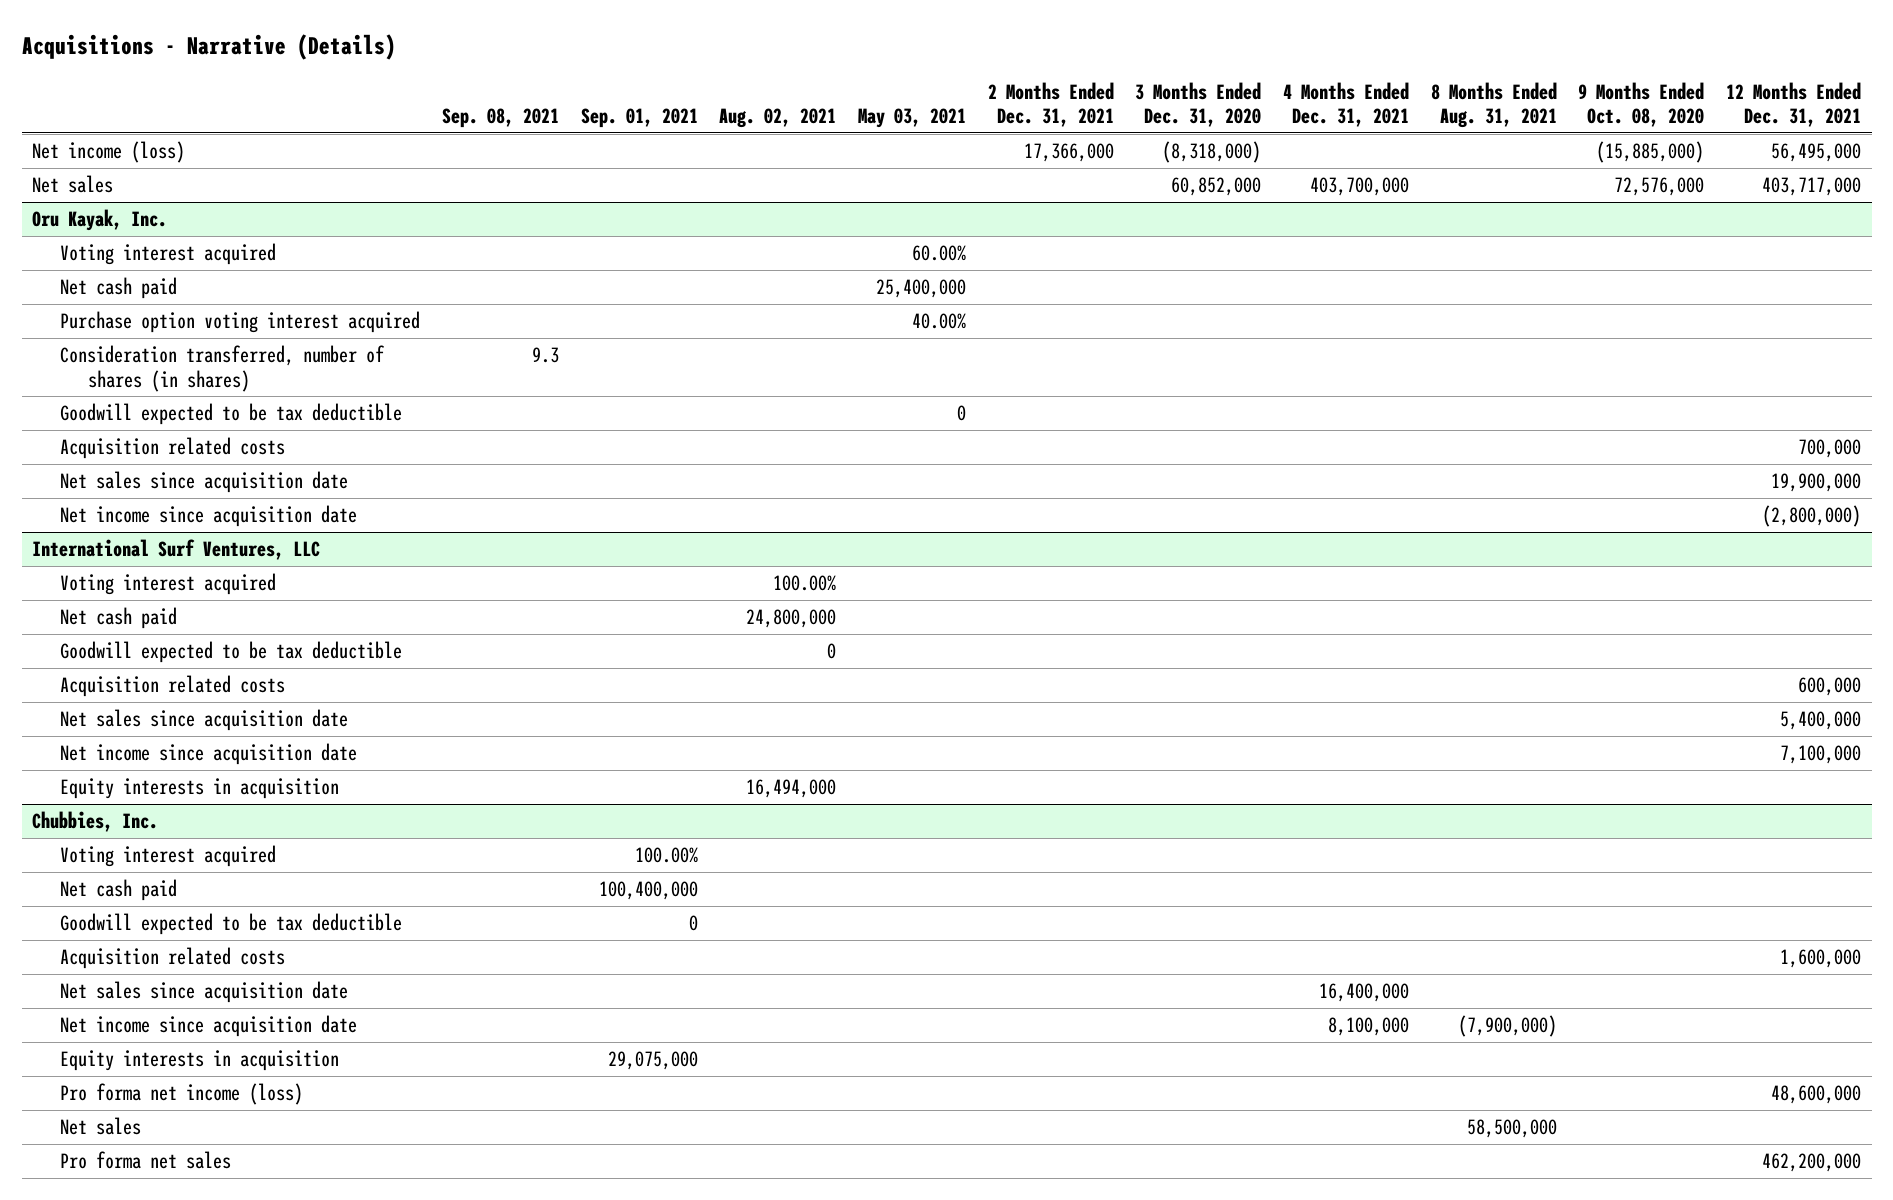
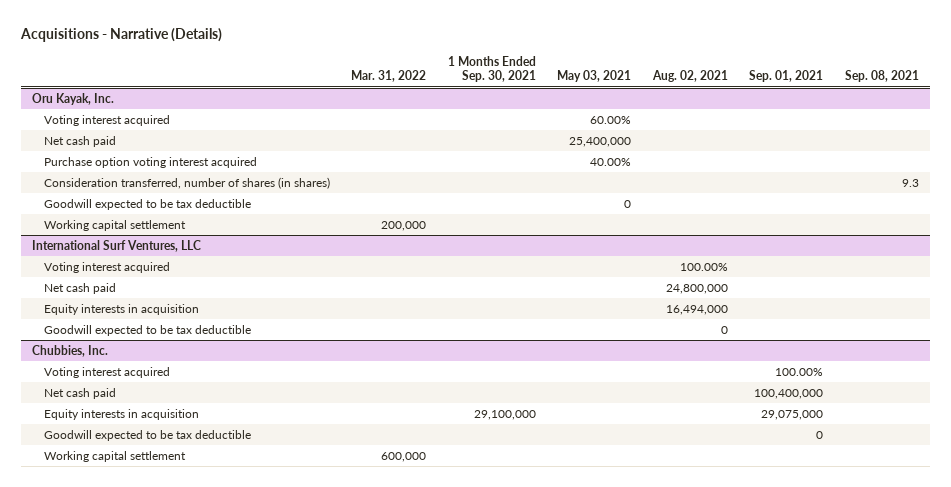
- | Sep. 08, 2021 | Sep. 01, 2021 | Aug. 02, 2021 | May 03, 2021 | 2 Months Ended Dec. 31, 2021 | 3 Months Ended Dec. 31, 2020 | 4 Months Ended Dec. 31, 2021 | 8 Months Ended Aug. 31, 2021 | 9 Months Ended Oct. 08, 2020 | 12 Months Ended Dec. 31, 2021
+ | Mar. 31, 2022 | 1 Months Ended Sep. 30, 2021 | May 03, 2021 | Aug. 02, 2021 | Sep. 01, 2021 | Sep. 08, 2021
- Net income (loss) | | | | | 17,366,000 | (8,318,000) | | | (15,885,000) | 56,495,000
- Net sales | | | | | | 60,852,000 | 403,700,000 | | 72,576,000 | 403,717,000
@ Oru Kayak, Inc.
- Acquisition related costs | | | | | | | | | | 700,000
- Net sales since acquisition date | | | | | | | | | | 19,900,000
- Net income since acquisition date | | | | | | | | | | (2,800,000)
+ Working capital settlement | 200,000 | | | | |
@ International Surf Ventures, LLC
- Acquisition related costs | | | | | | | | | | 600,000
- Net sales since acquisition date | | | | | | | | | | 5,400,000
- Net income since acquisition date | | | | | | | | | | 7,100,000
moved down: Goodwill expected to be tax deductible | | | | 0 | |
@ Chubbies, Inc.
- Acquisition related costs | | | | | | | | | | 1,600,000
- Net sales since acquisition date | | | | | | | 16,400,000 | | |
- Net income since acquisition date | | | | | | | 8,100,000 | (7,900,000) | |
- Pro forma net income (loss) | | | | | | | | | | 48,600,000
- Net sales | | | | | | | | 58,500,000 | |
- Pro forma net sales | | | | | | | | | | 462,200,000
moved down: Goodwill expected to be tax deductible | | | | | 0 |
+ Working capital settlement | 600,000 | | | | |

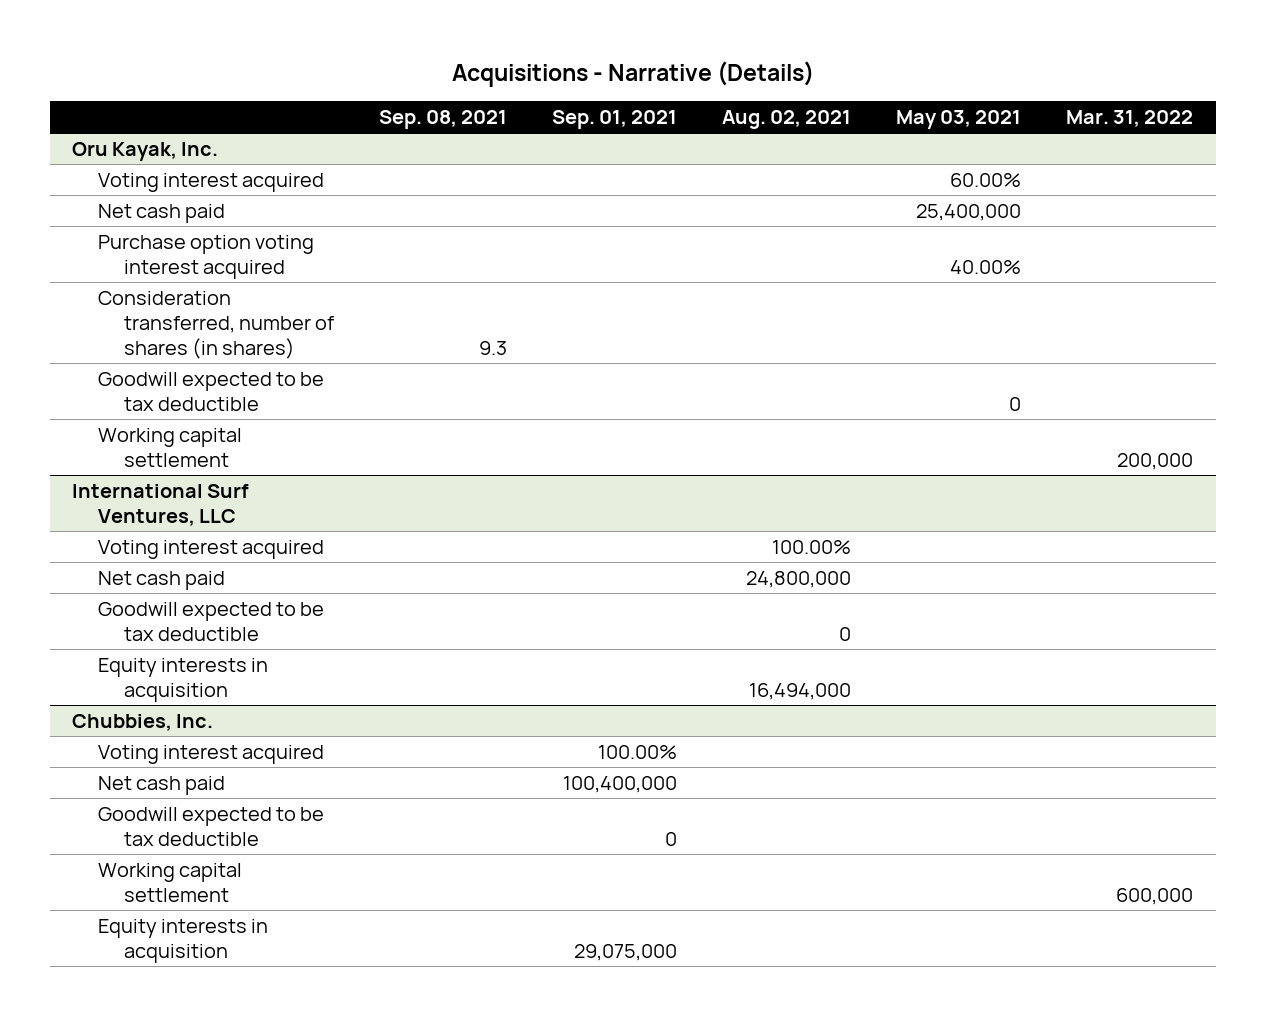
- | Mar. 31, 2022 | 1 Months Ended Sep. 30, 2021 | May 03, 2021 | Aug. 02, 2021 | Sep. 01, 2021 | Sep. 08, 2021
+ | Sep. 08, 2021 | Sep. 01, 2021 | Aug. 02, 2021 | May 03, 2021 | Mar. 31, 2022
@ International Surf Ventures, LLC
moved down: Equity interests in acquisition | | | 16,494,000 | |
@ Chubbies, Inc.
moved down: Equity interests in acquisition | | 29,075,000 | | |

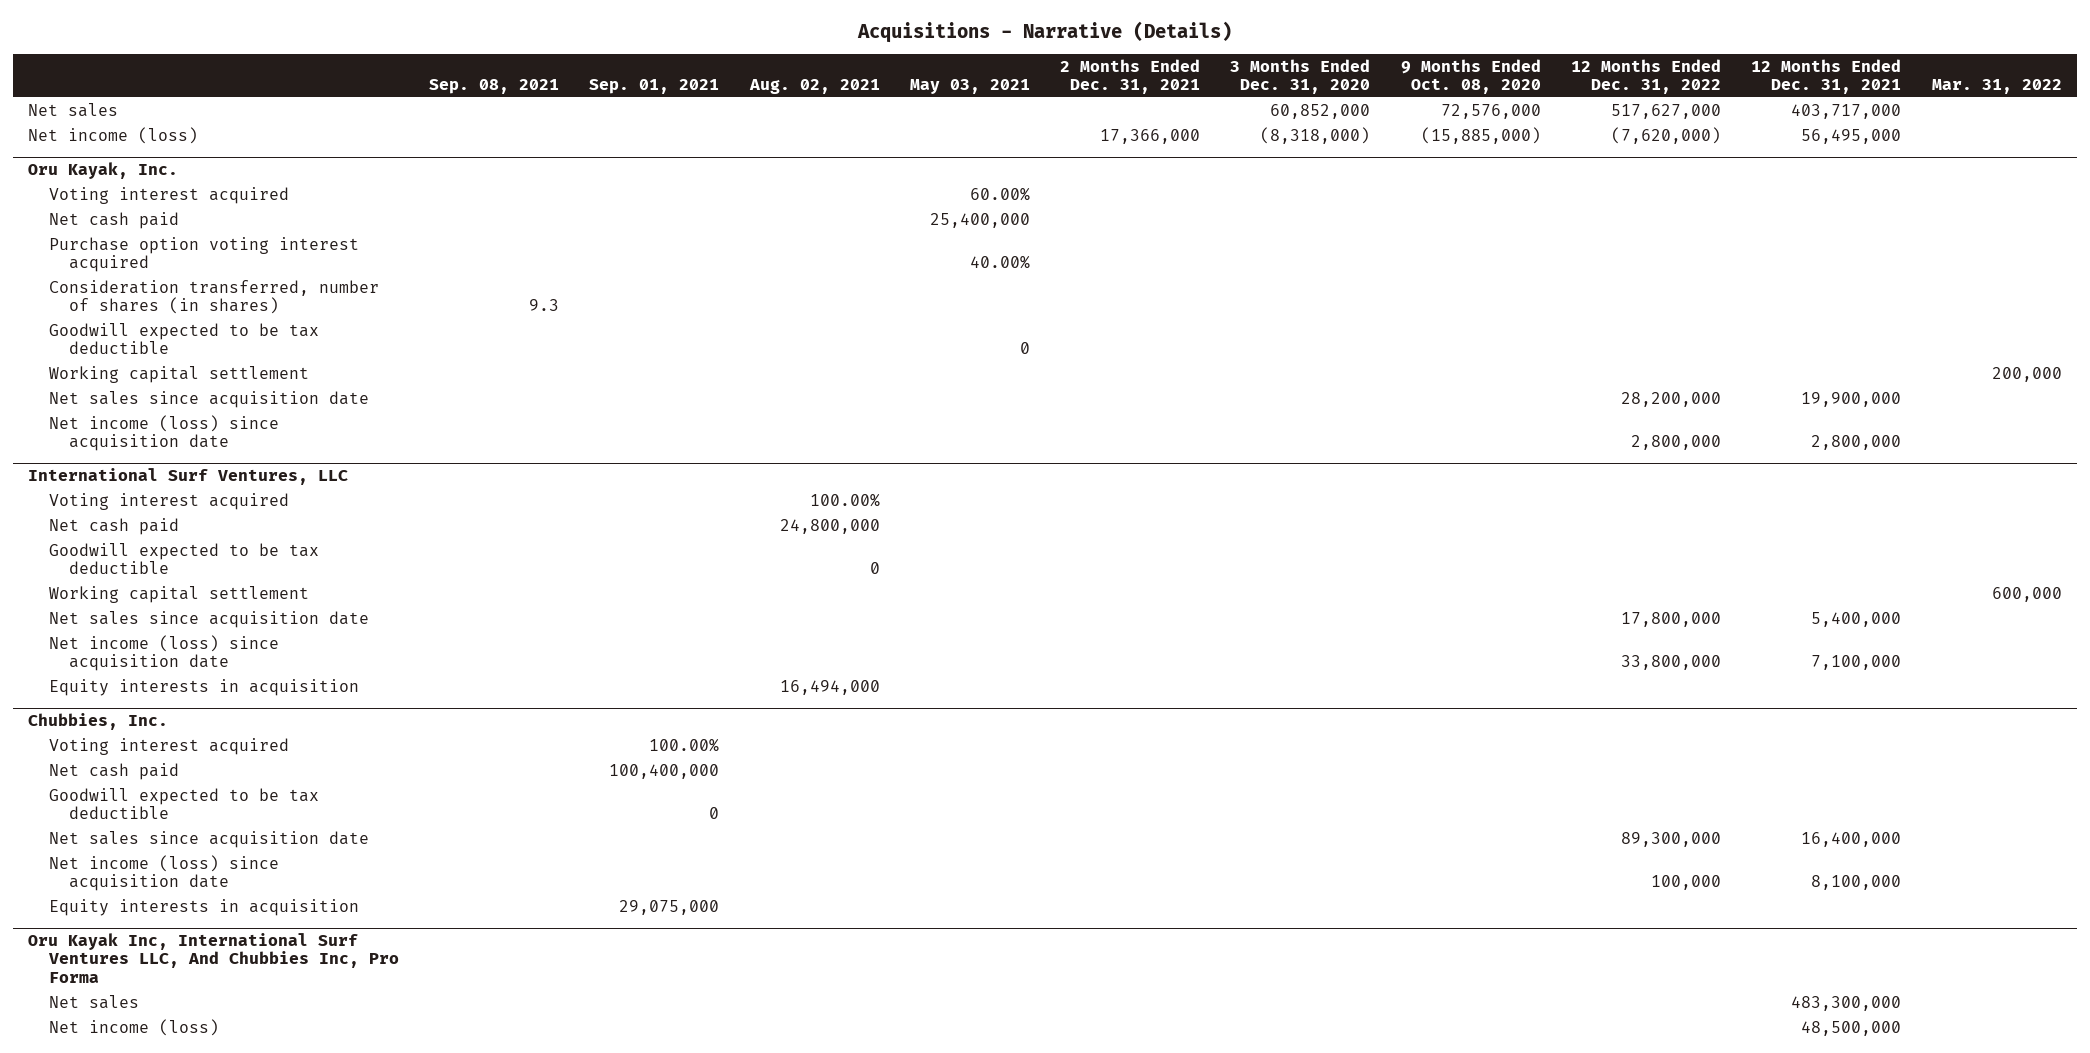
- | Sep. 08, 2021 | Sep. 01, 2021 | Aug. 02, 2021 | May 03, 2021 | Mar. 31, 2022
+ | Sep. 08, 2021 | Sep. 01, 2021 | Aug. 02, 2021 | May 03, 2021 | 2 Months Ended Dec. 31, 2021 | 3 Months Ended Dec. 31, 2020 | 9 Months Ended Oct. 08, 2020 | 12 Months Ended Dec. 31, 2022 | 12 Months Ended Dec. 31, 2021 | Mar. 31, 2022
+ Net sales | | | | | | 60,852,000 | 72,576,000 | 517,627,000 | 403,717,000 |
+ Net income (loss) | | | | | 17,366,000 | (8,318,000) | (15,885,000) | (7,620,000) | 56,495,000 |
@ Oru Kayak, Inc.
+ Net sales since acquisition date | | | | | | | | 28,200,000 | 19,900,000 |
+ Net income (loss) since acquisition date | | | | | | | | 2,800,000 | 2,800,000 |
@ International Surf Ventures, LLC
+ Working capital settlement | | | | | | | | | | 600,000
+ Net sales since acquisition date | | | | | | | | 17,800,000 | 5,400,000 |
+ Net income (loss) since acquisition date | | | | | | | | 33,800,000 | 7,100,000 |
@ Chubbies, Inc.
- Working capital settlement | | | | | 600,000
+ Net sales since acquisition date | | | | | | | | 89,300,000 | 16,400,000 |
+ Net income (loss) since acquisition date | | | | | | | | 100,000 | 8,100,000 |
+ Oru Kayak Inc, International Surf Ventures LLC, And Chubbies Inc, Pro Forma
+ Net sales | | | | | | | | | 483,300,000 |
+ Net income (loss) | | | | | | | | | 48,500,000 |

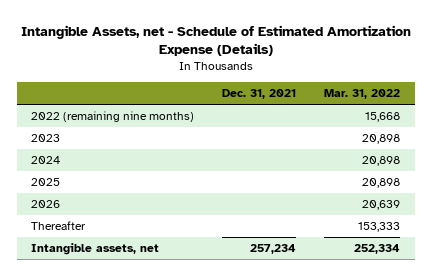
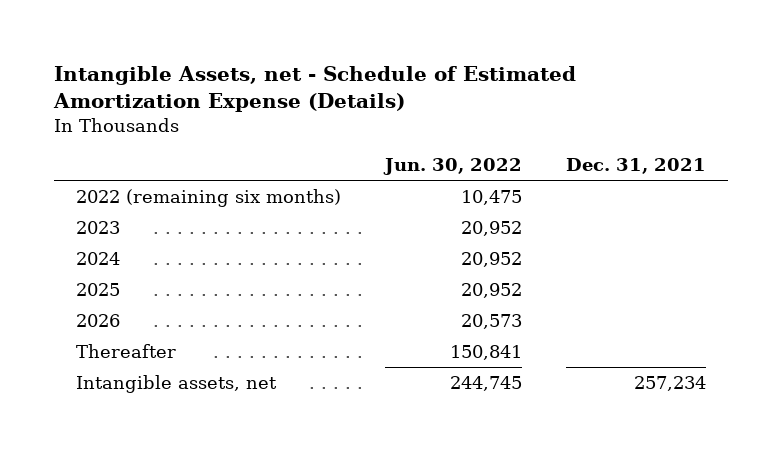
- | Dec. 31, 2021 | Mar. 31, 2022
+ | Jun. 30, 2022 | Dec. 31, 2021
- 2022 (remaining nine months) | | 15,668
+ 2022 (remaining six months) | 10,475 |

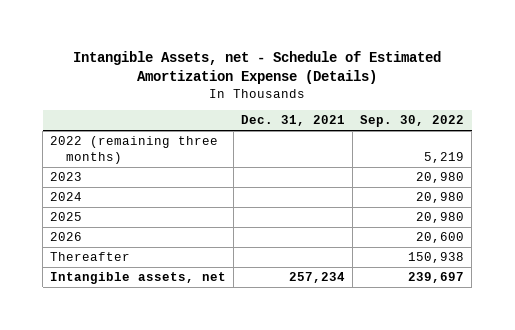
- | Jun. 30, 2022 | Dec. 31, 2021
+ | Dec. 31, 2021 | Sep. 30, 2022
- 2022 (remaining six months) | 10,475 |
+ 2022 (remaining three months) | | 5,219

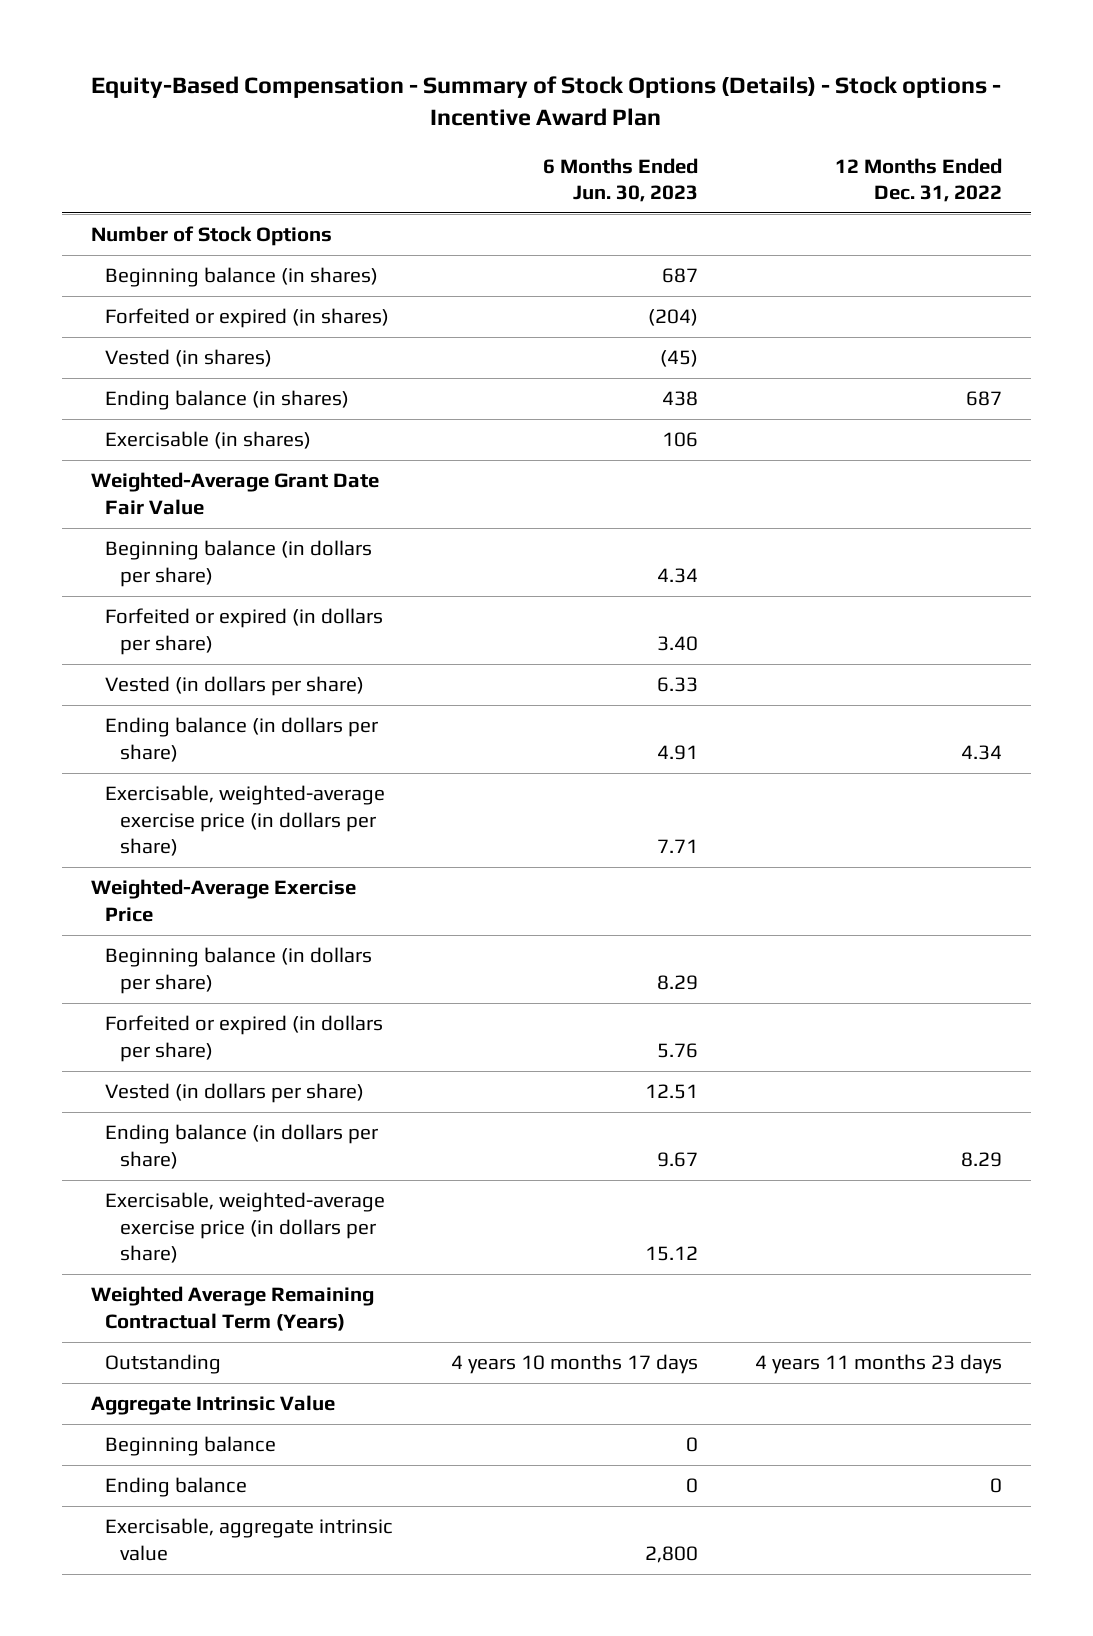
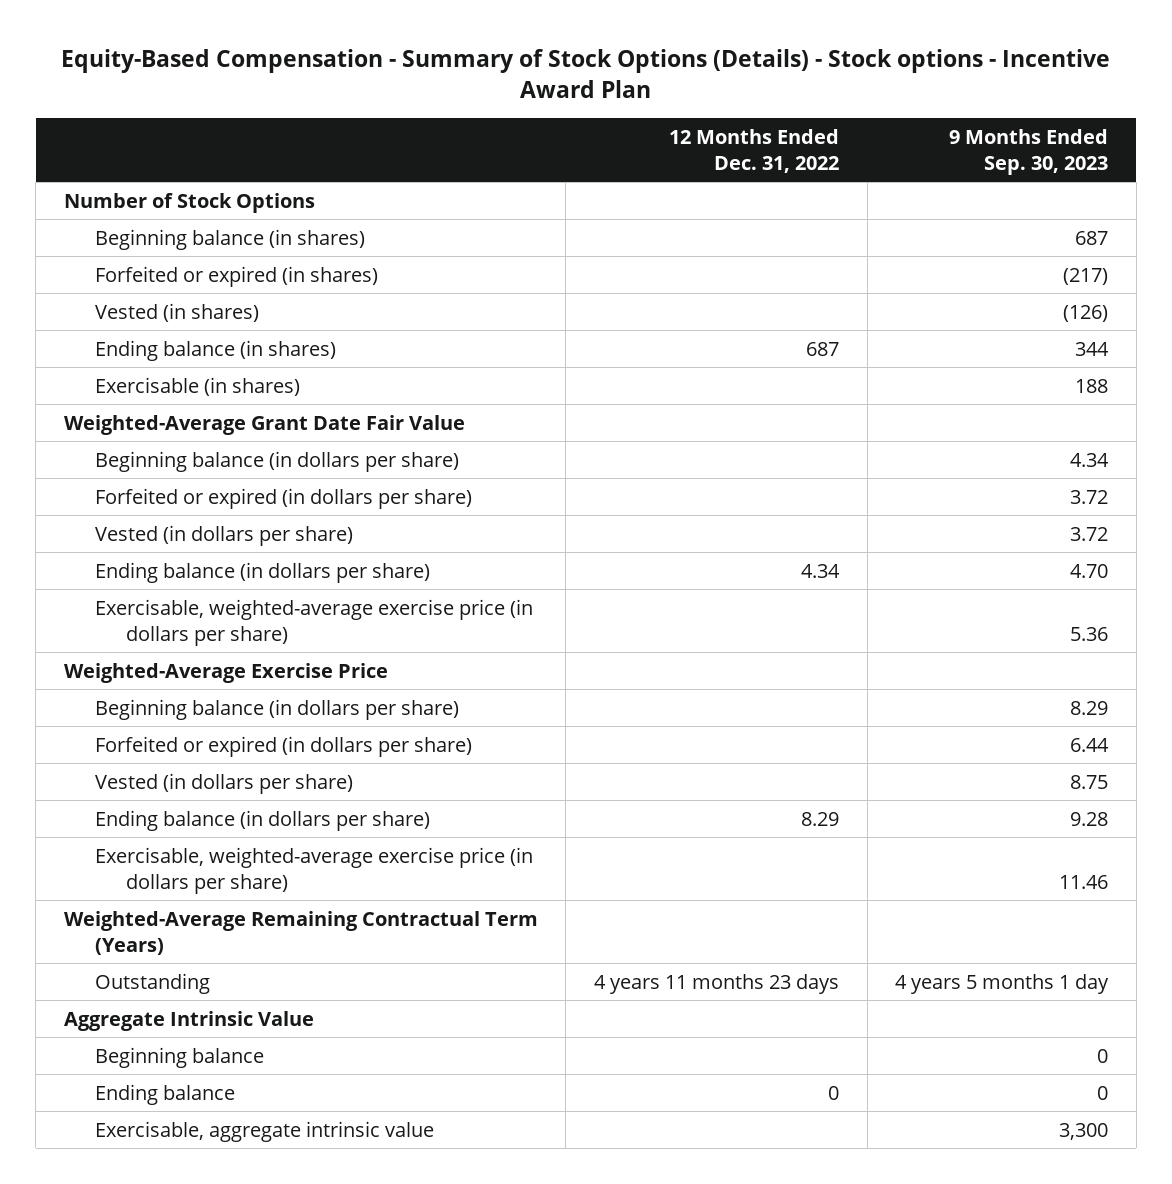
- | 6 Months Ended Jun. 30, 2023 | 12 Months Ended Dec. 31, 2022
+ | 12 Months Ended Dec. 31, 2022 | 9 Months Ended Sep. 30, 2023
- Weighted Average Remaining Contractual Term (Years)
+ Weighted-Average Remaining Contractual Term (Years)

